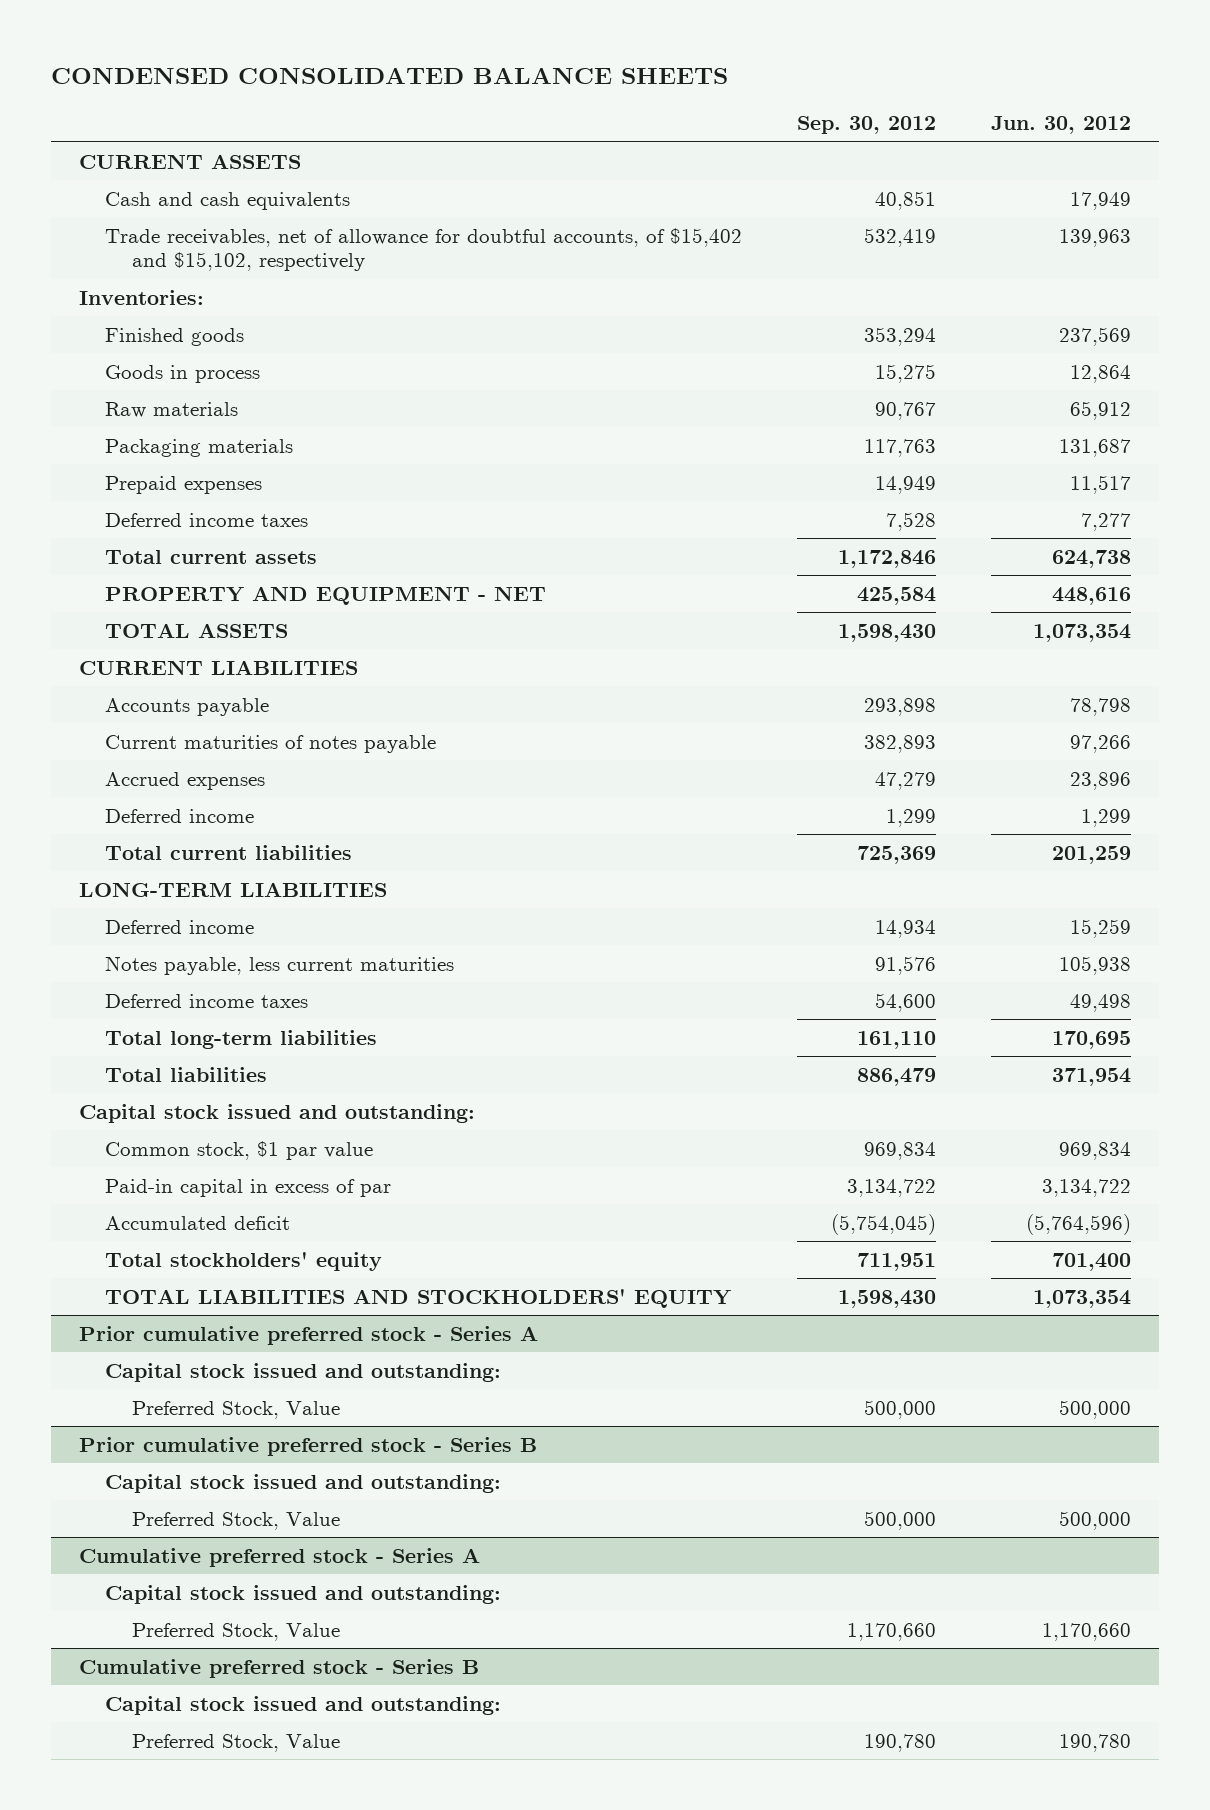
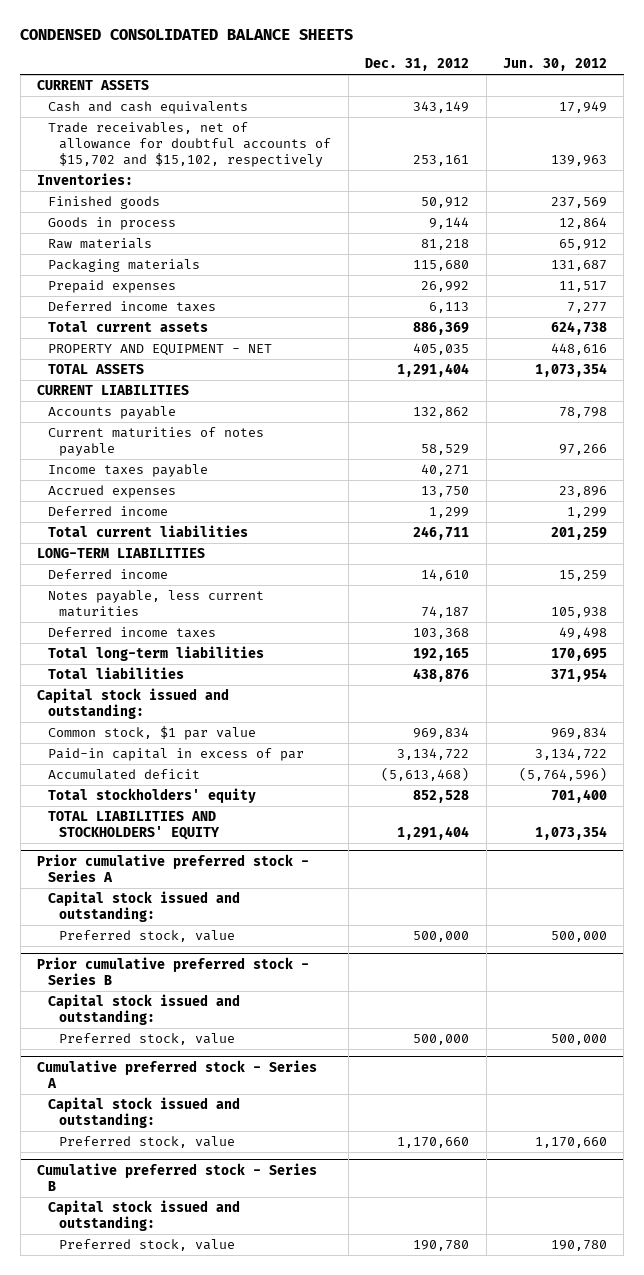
- | Sep. 30, 2012 | Jun. 30, 2012
+ | Dec. 31, 2012 | Jun. 30, 2012
- Trade receivables, net of allowance for doubtful accounts, of $15,402 and $15,102, respectively | 532,419 | 139,963
+ Trade receivables, net of allowance for doubtful accounts of $15,702 and $15,102, respectively | 253,161 | 139,963
+ Income taxes payable | 40,271 |
@ Prior cumulative preferred stock - Series A
- Preferred Stock, Value | 500,000 | 500,000
+ Preferred stock, value | 500,000 | 500,000
@ Prior cumulative preferred stock - Series B
- Preferred Stock, Value | 500,000 | 500,000
+ Preferred stock, value | 500,000 | 500,000
@ Cumulative preferred stock - Series A
- Preferred Stock, Value | 1,170,660 | 1,170,660
+ Preferred stock, value | 1,170,660 | 1,170,660
@ Cumulative preferred stock - Series B
- Preferred Stock, Value | 190,780 | 190,780
+ Preferred stock, value | 190,780 | 190,780

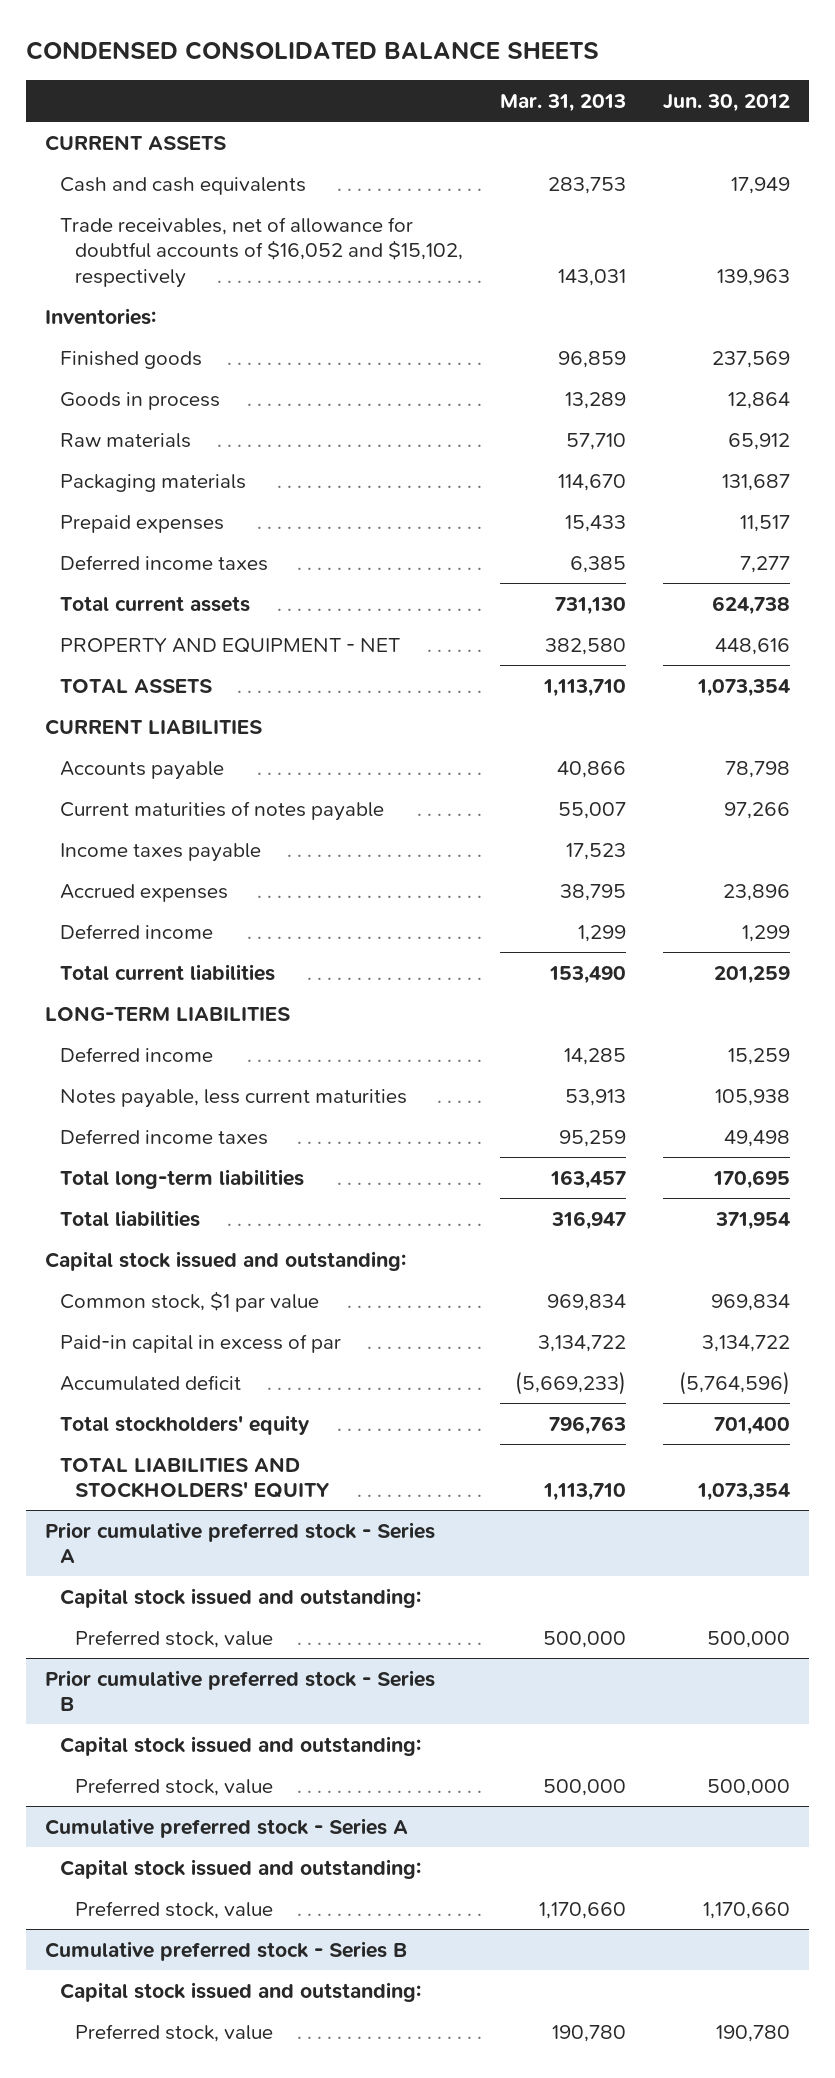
- | Dec. 31, 2012 | Jun. 30, 2012
+ | Mar. 31, 2013 | Jun. 30, 2012
- Trade receivables, net of allowance for doubtful accounts of $15,702 and $15,102, respectively | 253,161 | 139,963
+ Trade receivables, net of allowance for doubtful accounts of $16,052 and $15,102, respectively | 143,031 | 139,963

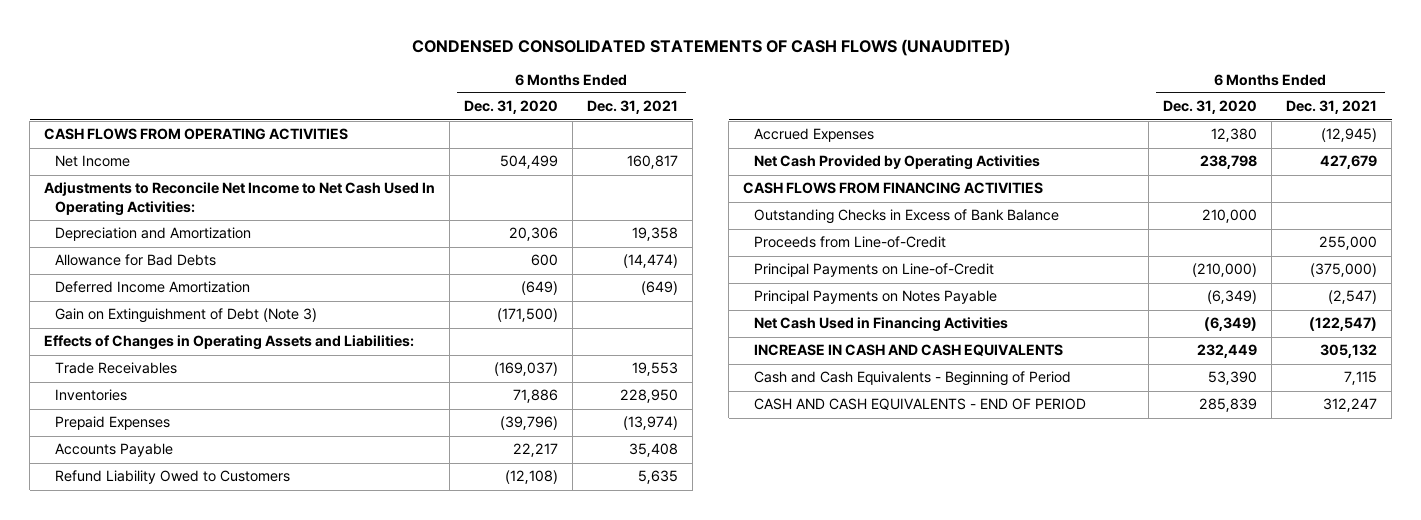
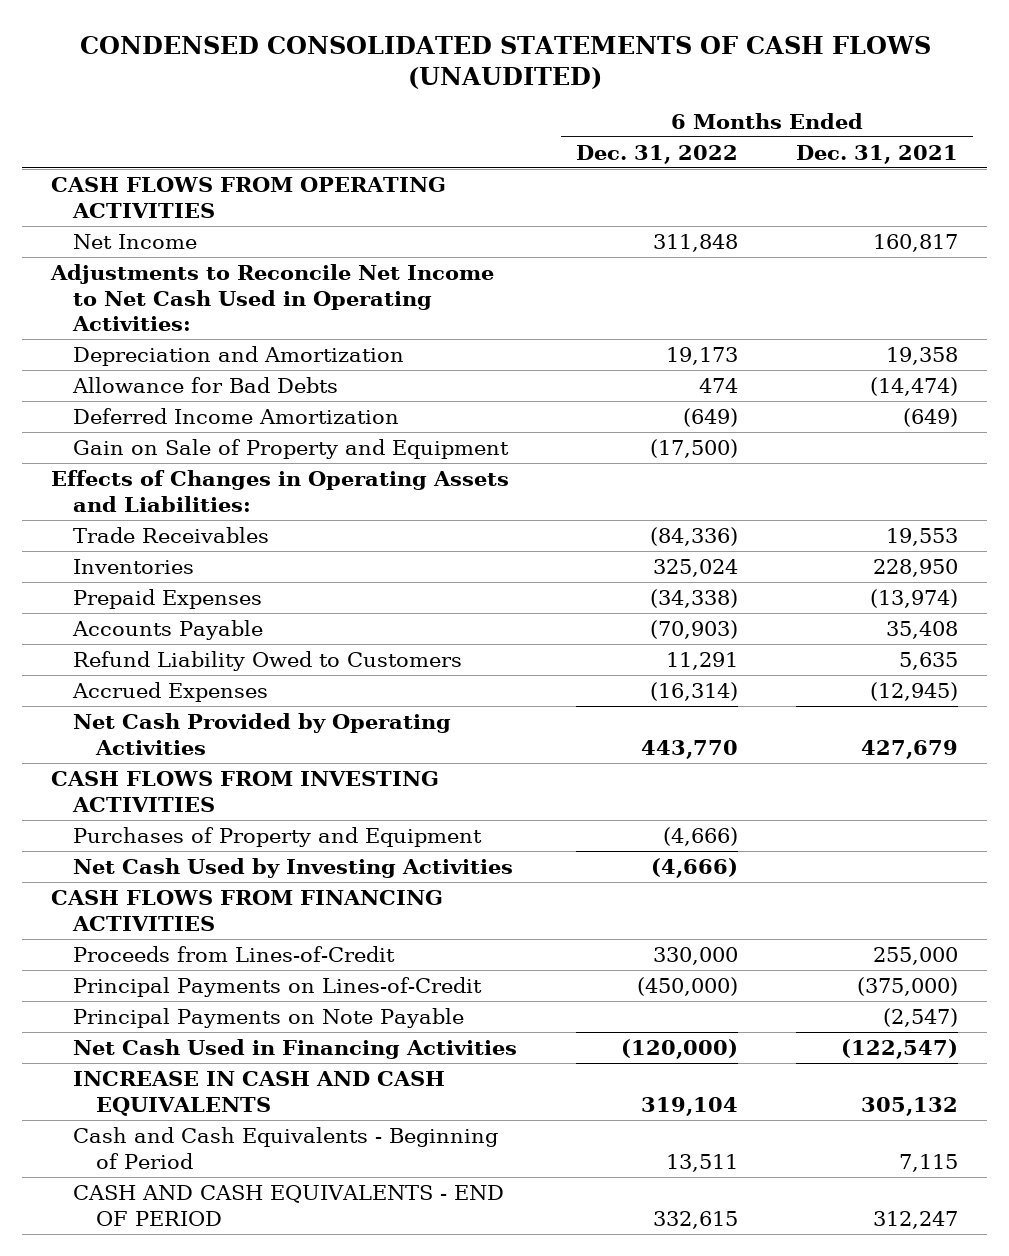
- | 6 Months Ended Dec. 31, 2020 | 6 Months Ended Dec. 31, 2021
+ | 6 Months Ended Dec. 31, 2022 | 6 Months Ended Dec. 31, 2021
- Adjustments to Reconcile Net Income to Net Cash Used In Operating Activities:
+ Adjustments to Reconcile Net Income to Net Cash Used in Operating Activities:
- Gain on Extinguishment of Debt (Note 3) | (171,500) |
+ Gain on Sale of Property and Equipment | (17,500) |
+ CASH FLOWS FROM INVESTING ACTIVITIES
+ Purchases of Property and Equipment | (4,666) |
+ Net Cash Used by Investing Activities | (4,666) |
- Outstanding Checks in Excess of Bank Balance | 210,000 |
- Proceeds from Line-of-Credit | | 255,000
- Principal Payments on Line-of-Credit | (210,000) | (375,000)
- Principal Payments on Notes Payable | (6,349) | (2,547)
+ Proceeds from Lines-of-Credit | 330,000 | 255,000
+ Principal Payments on Lines-of-Credit | (450,000) | (375,000)
+ Principal Payments on Note Payable | | (2,547)

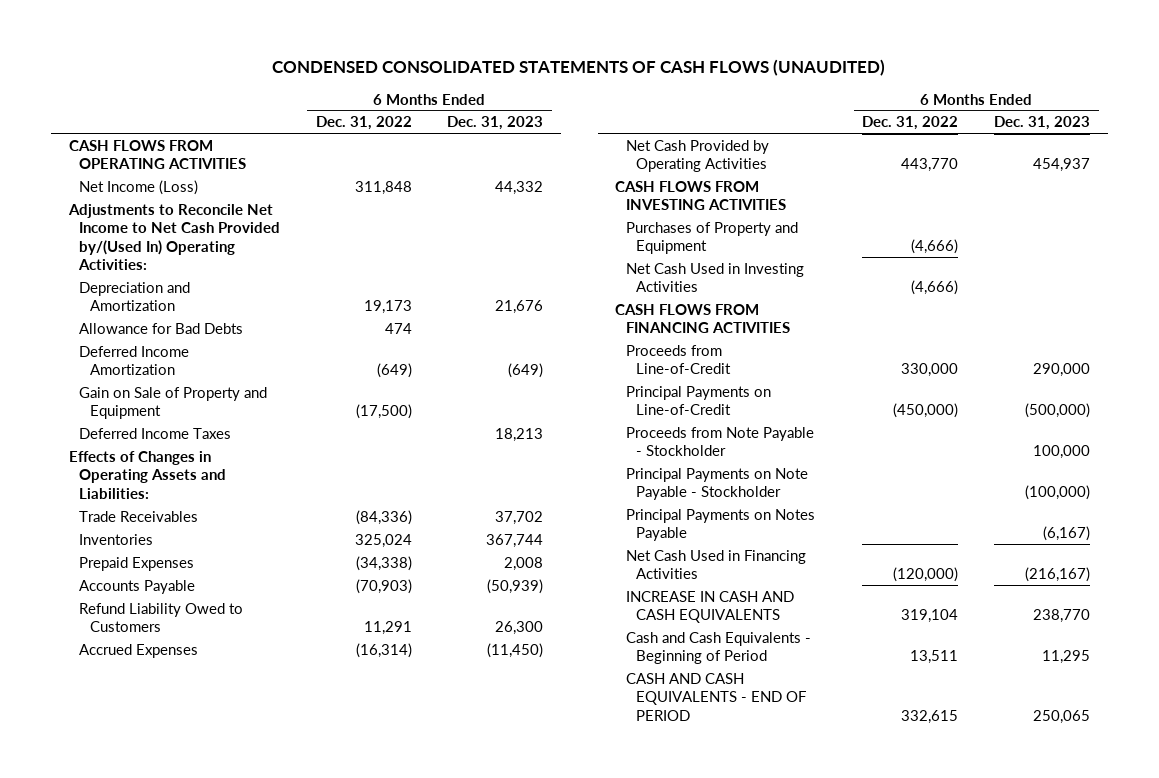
- | 6 Months Ended Dec. 31, 2022 | 6 Months Ended Dec. 31, 2021
+ | 6 Months Ended Dec. 31, 2022 | 6 Months Ended Dec. 31, 2023
- Net Income | 311,848 | 160,817
- Adjustments to Reconcile Net Income to Net Cash Used in Operating Activities:
+ Net Income (Loss) | 311,848 | 44,332
+ Adjustments to Reconcile Net Income to Net Cash Provided by/(Used In) Operating Activities:
+ Deferred Income Taxes | | 18,213
- Net Cash Used by Investing Activities | (4,666) |
+ Net Cash Used in Investing Activities | (4,666) |
- Proceeds from Lines-of-Credit | 330,000 | 255,000
- Principal Payments on Lines-of-Credit | (450,000) | (375,000)
- Principal Payments on Note Payable | | (2,547)
+ Proceeds from Line-of-Credit | 330,000 | 290,000
+ Principal Payments on Line-of-Credit | (450,000) | (500,000)
+ Proceeds from Note Payable - Stockholder | | 100,000
+ Principal Payments on Note Payable - Stockholder | | (100,000)
+ Principal Payments on Notes Payable | | (6,167)

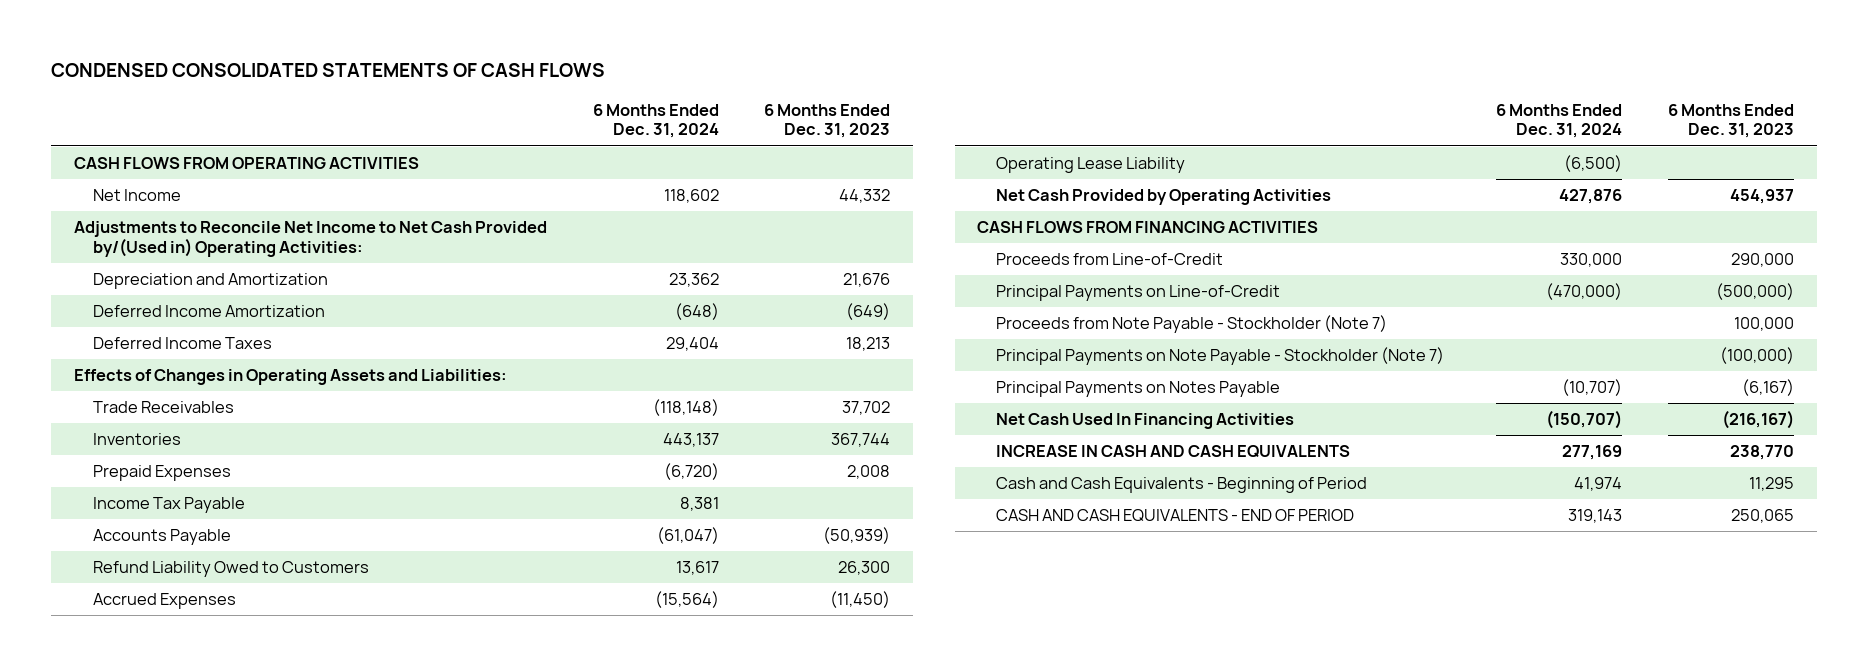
- CONDENSED CONSOLIDATED STATEMENTS OF CASH FLOWS (UNAUDITED)
+ CONDENSED CONSOLIDATED STATEMENTS OF CASH FLOWS
- | 6 Months Ended Dec. 31, 2022 | 6 Months Ended Dec. 31, 2023
+ | 6 Months Ended Dec. 31, 2024 | 6 Months Ended Dec. 31, 2023
- Net Income (Loss) | 311,848 | 44,332
- Adjustments to Reconcile Net Income to Net Cash Provided by/(Used In) Operating Activities:
+ Net Income | 118,602 | 44,332
+ Adjustments to Reconcile Net Income to Net Cash Provided by/(Used in) Operating Activities:
- Allowance for Bad Debts | 474 |
- Gain on Sale of Property and Equipment | (17,500) |
+ Income Tax Payable | 8,381 |
+ Operating Lease Liability | (6,500) |
- CASH FLOWS FROM INVESTING ACTIVITIES
- Purchases of Property and Equipment | (4,666) |
- Net Cash Used in Investing Activities | (4,666) |
- Proceeds from Note Payable - Stockholder | | 100,000
- Principal Payments on Note Payable - Stockholder | | (100,000)
+ Proceeds from Note Payable - Stockholder (Note 7) | | 100,000
+ Principal Payments on Note Payable - Stockholder (Note 7) | | (100,000)
- Net Cash Used in Financing Activities | (120,000) | (216,167)
+ Net Cash Used In Financing Activities | (150,707) | (216,167)

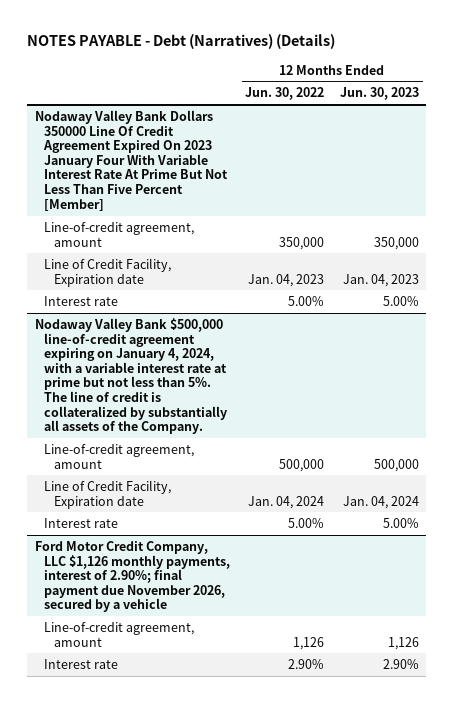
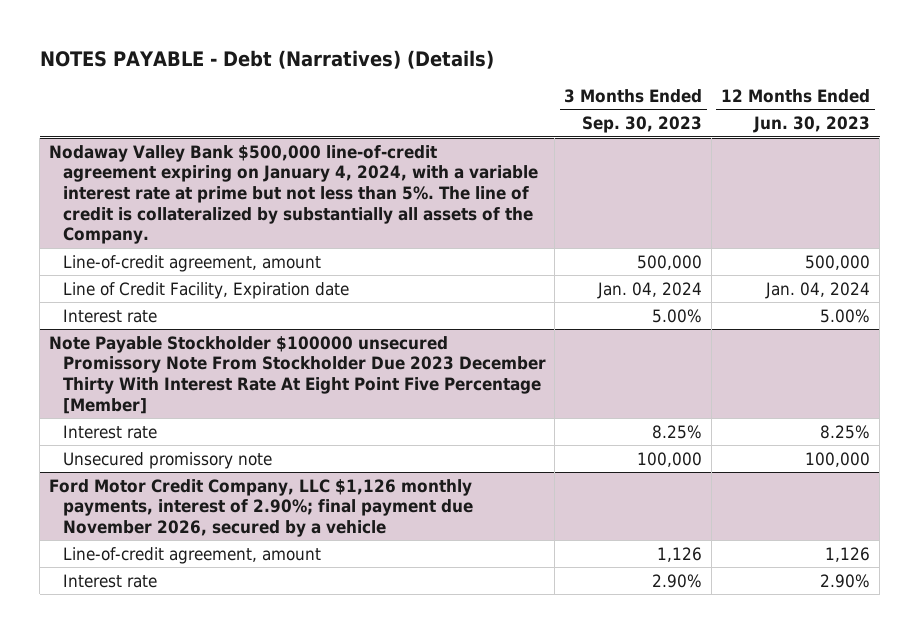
- | 12 Months Ended Jun. 30, 2022 | 12 Months Ended Jun. 30, 2023
+ | 3 Months Ended Sep. 30, 2023 | 12 Months Ended Jun. 30, 2023
- Nodaway Valley Bank Dollars 350000 Line Of Credit Agreement Expired On 2023 January Four With Variable Interest Rate At Prime But Not Less Than Five Percent [Member]
- Line-of-credit agreement, amount | 350,000 | 350,000
- Line of Credit Facility, Expiration date | Jan. 04, 2023 | Jan. 04, 2023
- Interest rate | 5.00% | 5.00%
+ Note Payable Stockholder $100000 unsecured Promissory Note From Stockholder Due 2023 December Thirty With Interest Rate At Eight Point Five Percentage [Member]
+ Interest rate | 8.25% | 8.25%
+ Unsecured promissory note | 100,000 | 100,000

